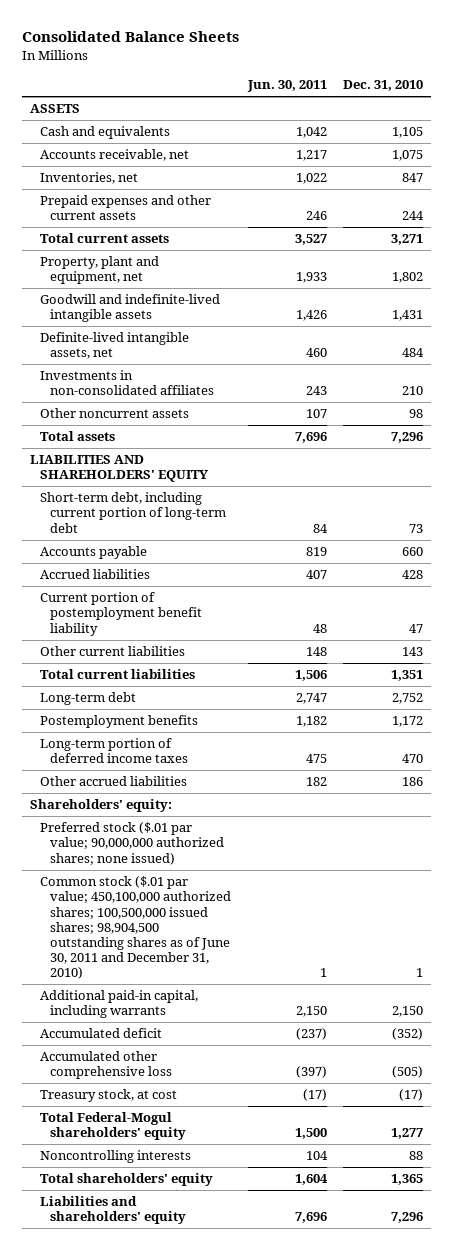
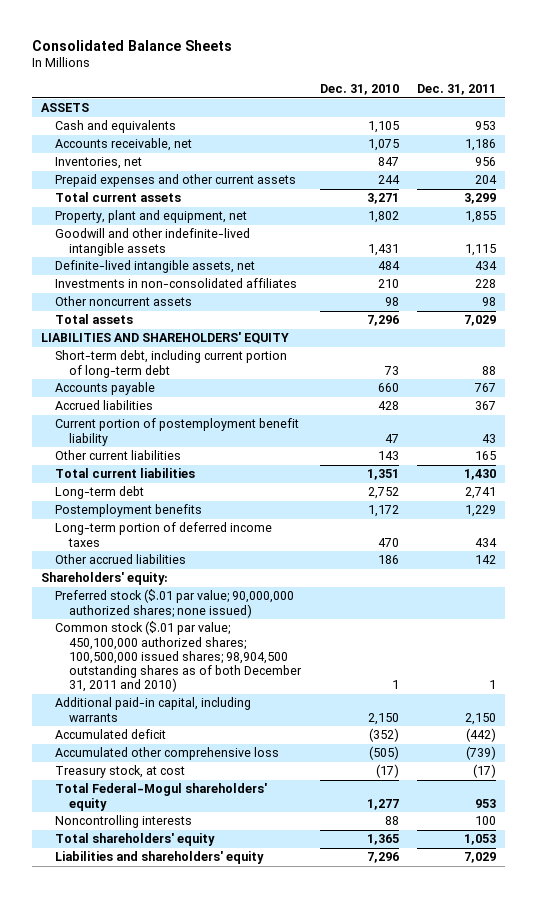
- | Jun. 30, 2011 | Dec. 31, 2010
+ | Dec. 31, 2010 | Dec. 31, 2011
- Goodwill and indefinite-lived intangible assets | 1,426 | 1,431
+ Goodwill and other indefinite-lived intangible assets | 1,431 | 1,115
- Common stock ($.01 par value; 450,100,000 authorized shares; 100,500,000 issued shares; 98,904,500 outstanding shares as of June 30, 2011 and December 31, 2010) | 1 | 1
+ Common stock ($.01 par value; 450,100,000 authorized shares; 100,500,000 issued shares; 98,904,500 outstanding shares as of both December 31, 2011 and 2010) | 1 | 1

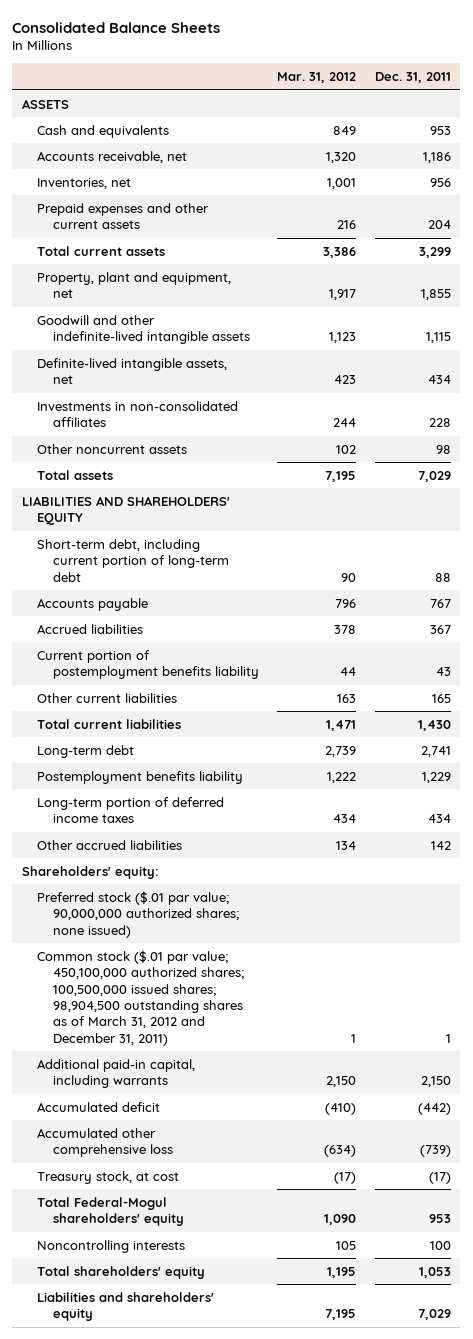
- | Dec. 31, 2010 | Dec. 31, 2011
+ | Mar. 31, 2012 | Dec. 31, 2011
- Current portion of postemployment benefit liability | 47 | 43
+ Current portion of postemployment benefits liability | 44 | 43
- Postemployment benefits | 1,172 | 1,229
+ Postemployment benefits liability | 1,222 | 1,229
- Common stock ($.01 par value; 450,100,000 authorized shares; 100,500,000 issued shares; 98,904,500 outstanding shares as of both December 31, 2011 and 2010) | 1 | 1
+ Common stock ($.01 par value; 450,100,000 authorized shares; 100,500,000 issued shares; 98,904,500 outstanding shares as of March 31, 2012 and December 31, 2011) | 1 | 1

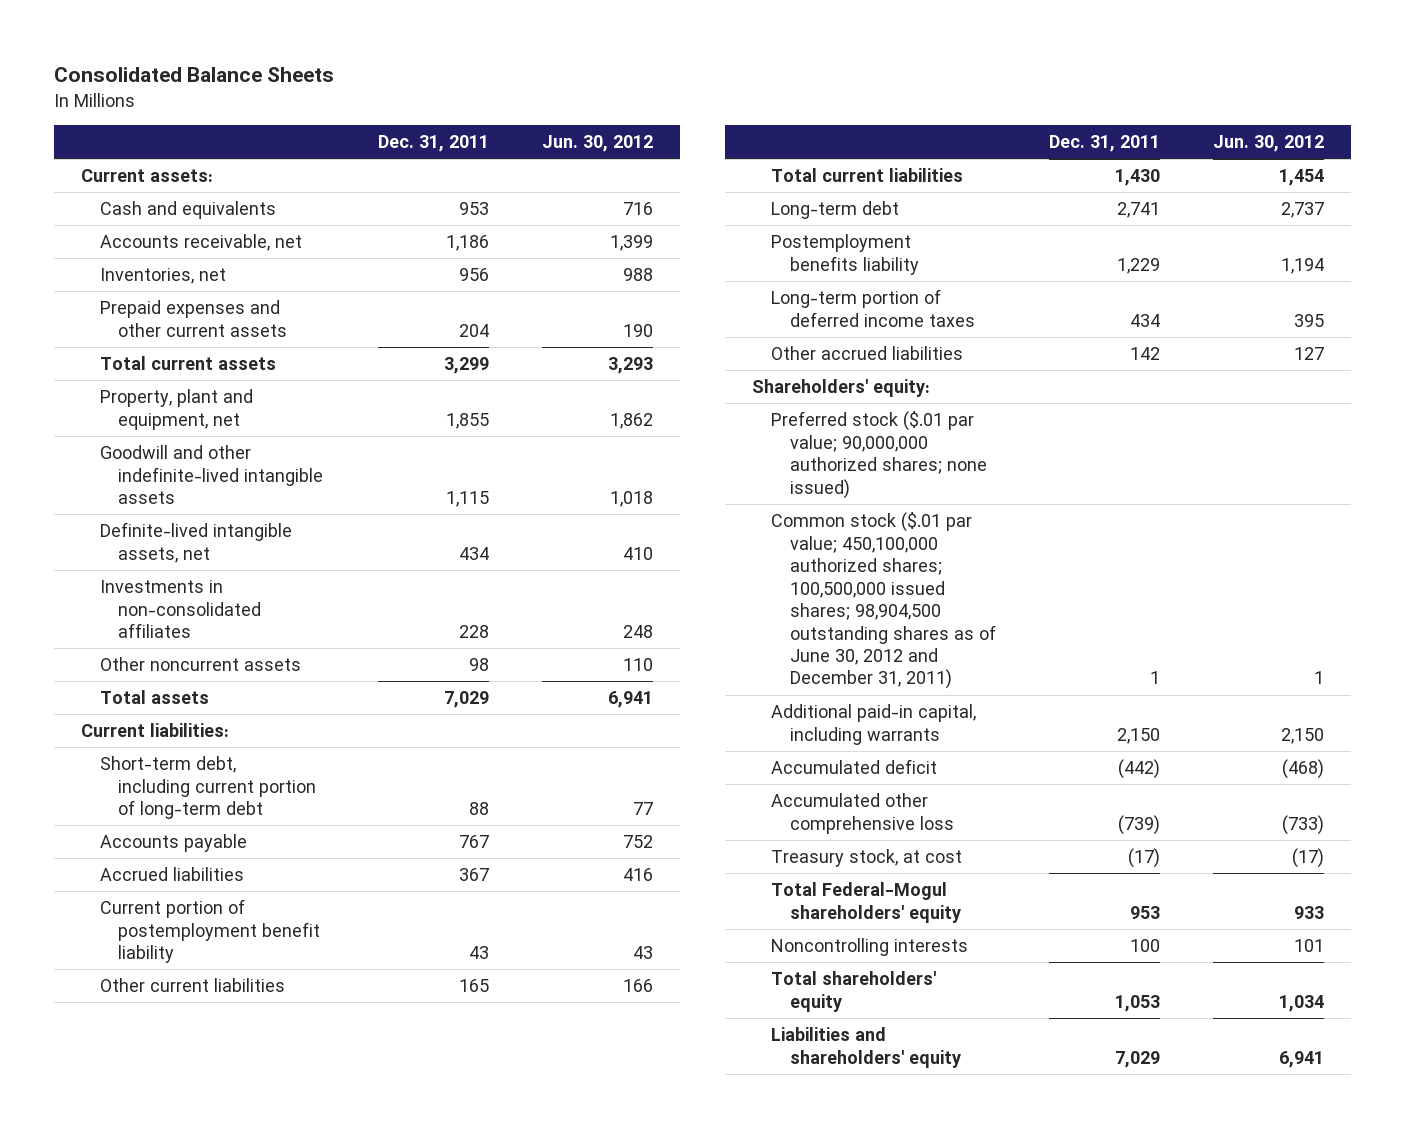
- | Mar. 31, 2012 | Dec. 31, 2011
+ | Dec. 31, 2011 | Jun. 30, 2012
- ASSETS
+ Current assets:
- LIABILITIES AND SHAREHOLDERS' EQUITY
+ Current liabilities:
- Current portion of postemployment benefits liability | 44 | 43
+ Current portion of postemployment benefit liability | 43 | 43
- Common stock ($.01 par value; 450,100,000 authorized shares; 100,500,000 issued shares; 98,904,500 outstanding shares as of March 31, 2012 and December 31, 2011) | 1 | 1
+ Common stock ($.01 par value; 450,100,000 authorized shares; 100,500,000 issued shares; 98,904,500 outstanding shares as of June 30, 2012 and December 31, 2011) | 1 | 1

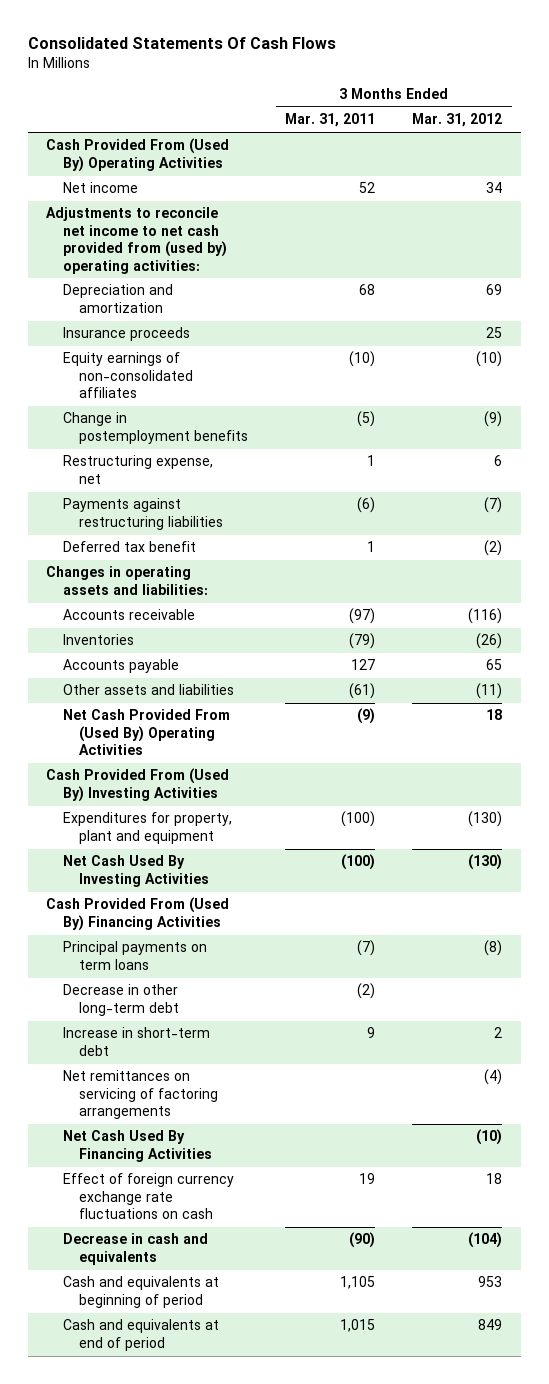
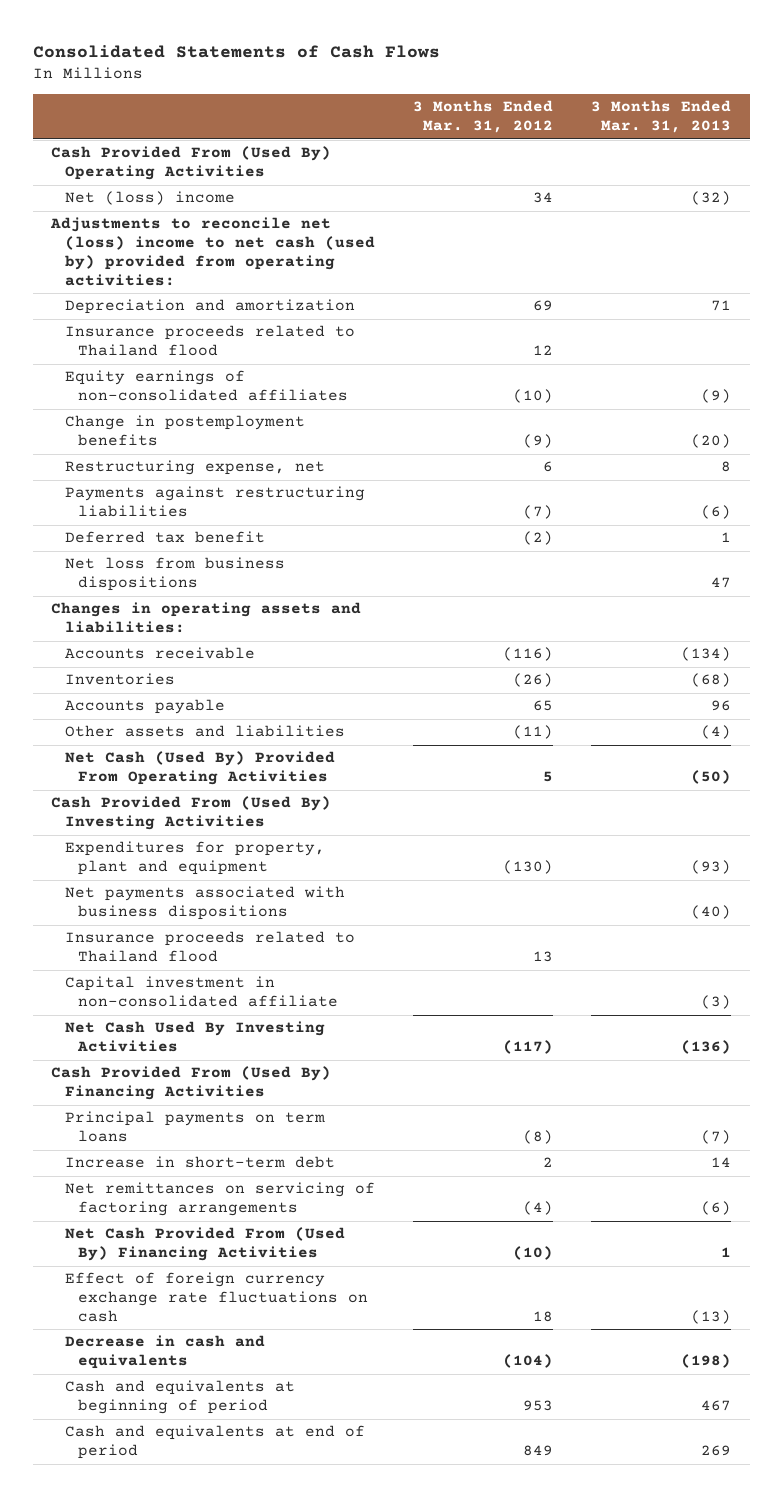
- Consolidated Statements Of Cash Flows
+ Consolidated Statements of Cash Flows
- | 3 Months Ended Mar. 31, 2011 | 3 Months Ended Mar. 31, 2012
+ | 3 Months Ended Mar. 31, 2012 | 3 Months Ended Mar. 31, 2013
- Net income | 52 | 34
- Adjustments to reconcile net income to net cash provided from (used by) operating activities:
+ Net (loss) income | 34 | (32)
+ Adjustments to reconcile net (loss) income to net cash (used by) provided from operating activities:
- Insurance proceeds | | 25
+ Insurance proceeds related to Thailand flood | 12 |
+ Net loss from business dispositions | | 47
- Net Cash Provided From (Used By) Operating Activities | (9) | 18
+ Net Cash (Used By) Provided From Operating Activities | 5 | (50)
- Net Cash Used By Investing Activities | (100) | (130)
+ Net payments associated with business dispositions | | (40)
+ Insurance proceeds related to Thailand flood | 13 |
+ Capital investment in non-consolidated affiliate | | (3)
+ Net Cash Used By Investing Activities | (117) | (136)
- Decrease in other long-term debt | (2) |
- Net Cash Used By Financing Activities | | (10)
+ Net Cash Provided From (Used By) Financing Activities | (10) | 1

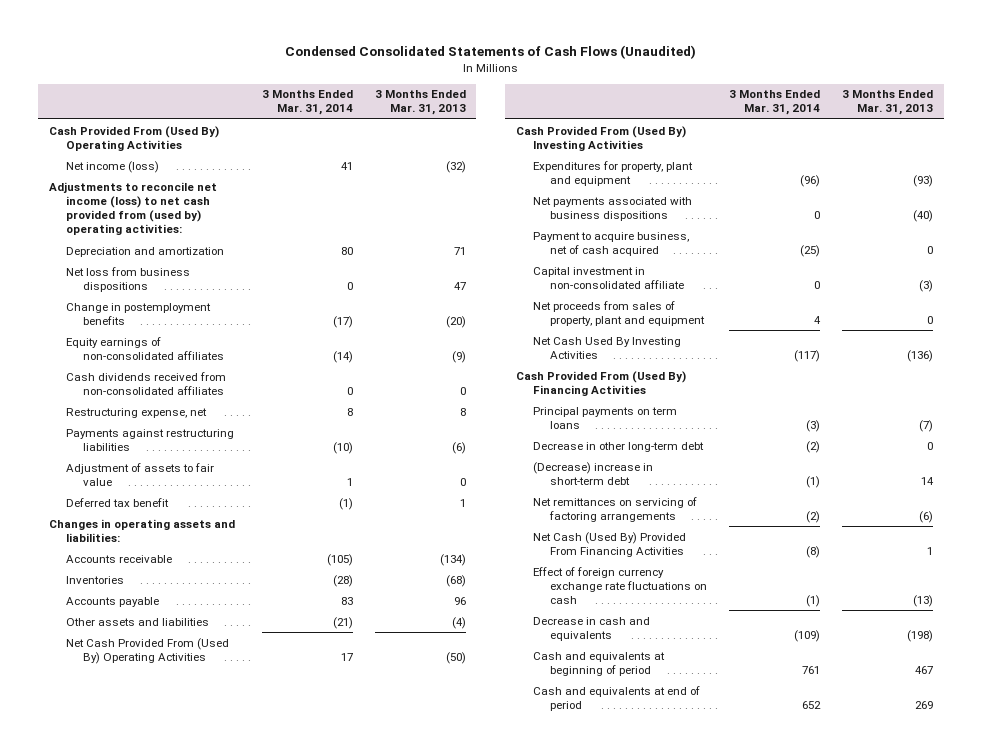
- Consolidated Statements of Cash Flows
+ Condensed Consolidated Statements of Cash Flows (Unaudited)
- | 3 Months Ended Mar. 31, 2012 | 3 Months Ended Mar. 31, 2013
+ | 3 Months Ended Mar. 31, 2014 | 3 Months Ended Mar. 31, 2013
- Net (loss) income | 34 | (32)
- Adjustments to reconcile net (loss) income to net cash (used by) provided from operating activities:
+ Net income (loss) | 41 | (32)
+ Adjustments to reconcile net income (loss) to net cash provided from (used by) operating activities:
- Insurance proceeds related to Thailand flood | 12 |
moved up: Net loss from business dispositions | 0 | 47
moved down: Equity earnings of non-consolidated affiliates | (14) | (9)
+ Cash dividends received from non-consolidated affiliates | 0 | 0
+ Adjustment of assets to fair value | 1 | 0
- Net Cash (Used By) Provided From Operating Activities | 5 | (50)
+ Net Cash Provided From (Used By) Operating Activities | 17 | (50)
- Insurance proceeds related to Thailand flood | 13 |
+ Payment to acquire business, net of cash acquired | (25) | 0
+ Net proceeds from sales of property, plant and equipment | 4 | 0
- Increase in short-term debt | 2 | 14
+ Decrease in other long-term debt | (2) | 0
+ (Decrease) increase in short-term debt | (1) | 14
- Net Cash Provided From (Used By) Financing Activities | (10) | 1
+ Net Cash (Used By) Provided From Financing Activities | (8) | 1

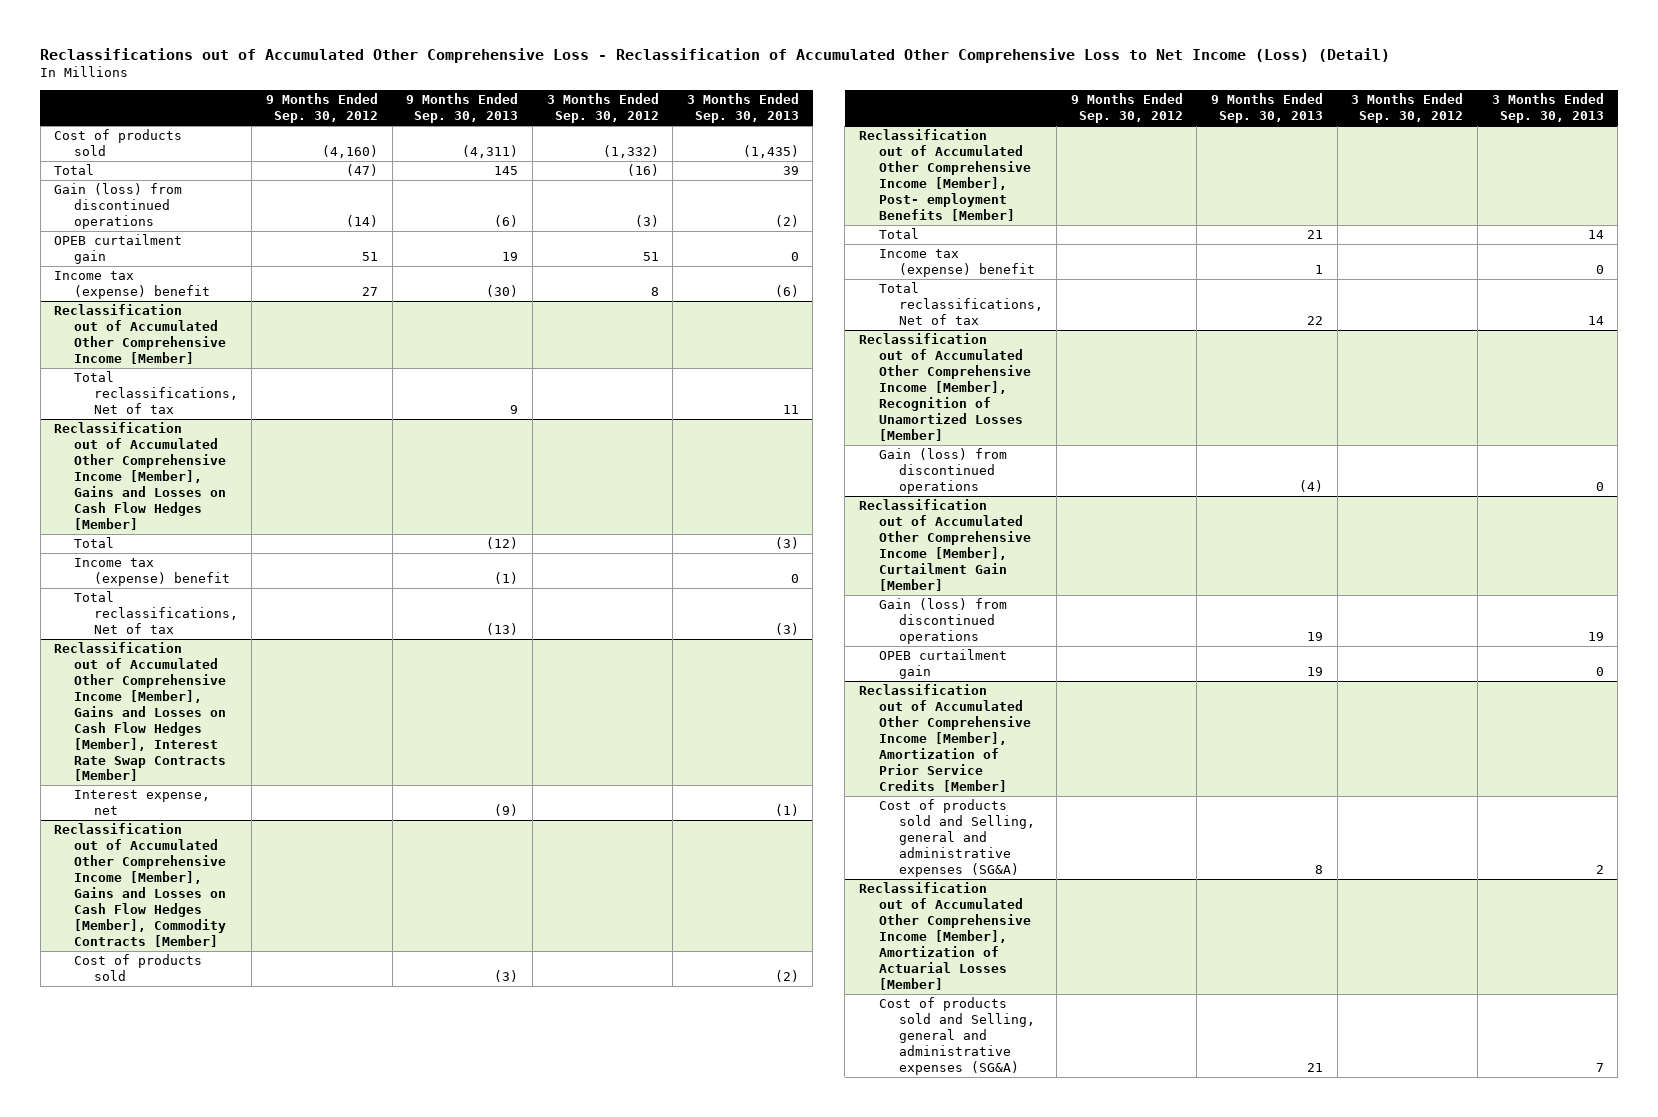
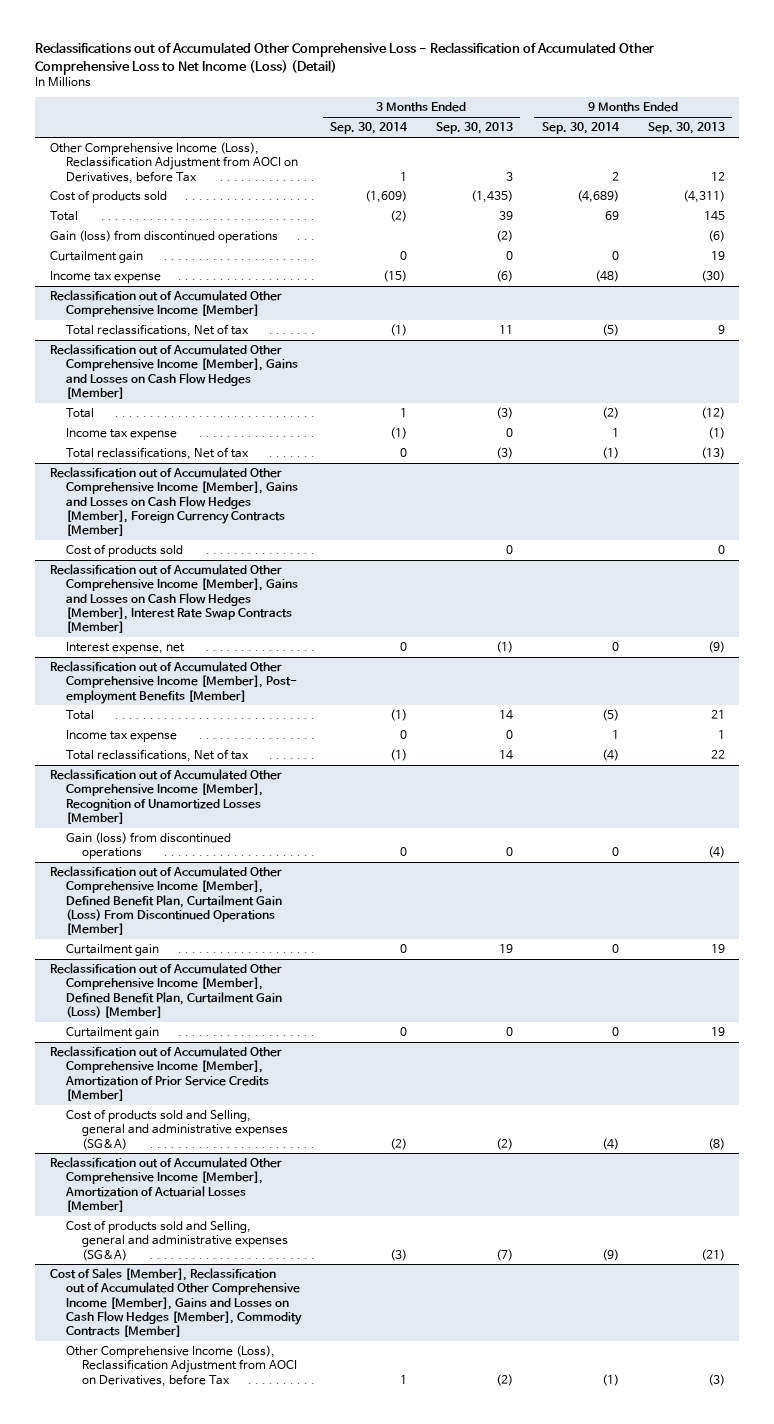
- | 9 Months Ended Sep. 30, 2012 | 9 Months Ended Sep. 30, 2013 | 3 Months Ended Sep. 30, 2012 | 3 Months Ended Sep. 30, 2013
+ | 3 Months Ended Sep. 30, 2014 | 3 Months Ended Sep. 30, 2013 | 9 Months Ended Sep. 30, 2014 | 9 Months Ended Sep. 30, 2013
+ Other Comprehensive Income (Loss), Reclassification Adjustment from AOCI on Derivatives, before Tax | 1 | 3 | 2 | 12
- OPEB curtailment gain | 51 | 19 | 51 | 0
- Income tax (expense) benefit | 27 | (30) | 8 | (6)
+ Curtailment gain | 0 | 0 | 0 | 19
+ Income tax expense | (15) | (6) | (48) | (30)
@ Reclassification out of Accumulated Other Comprehensive Income [Member], Gains and Losses on Cash Flow Hedges [Member]
- Income tax (expense) benefit | | (1) | | 0
+ Income tax expense | (1) | 0 | 1 | (1)
+ Reclassification out of Accumulated Other Comprehensive Income [Member], Gains and Losses on Cash Flow Hedges [Member], Foreign Currency Contracts [Member]
+ Cost of products sold | | 0 | | 0
- Reclassification out of Accumulated Other Comprehensive Income [Member], Gains and Losses on Cash Flow Hedges [Member], Commodity Contracts [Member]
- Cost of products sold | | (3) | | (2)
@ Reclassification out of Accumulated Other Comprehensive Income [Member], Post- employment Benefits [Member]
- Income tax (expense) benefit | | 1 | | 0
+ Income tax expense | 0 | 0 | 1 | 1
- Reclassification out of Accumulated Other Comprehensive Income [Member], Curtailment Gain [Member]
- Gain (loss) from discontinued operations | | 19 | | 19
- OPEB curtailment gain | | 19 | | 0
+ Reclassification out of Accumulated Other Comprehensive Income [Member], Defined Benefit Plan, Curtailment Gain (Loss) From Discontinued Operations [Member]
+ Curtailment gain | 0 | 19 | 0 | 19
+ Reclassification out of Accumulated Other Comprehensive Income [Member], Defined Benefit Plan, Curtailment Gain (Loss) [Member]
+ Curtailment gain | 0 | 0 | 0 | 19
@ Reclassification out of Accumulated Other Comprehensive Income [Member], Amortization of Prior Service Credits [Member]
- Cost of products sold and Selling, general and administrative expenses (SG&A) | | 8 | | 2
+ Cost of products sold and Selling, general and administrative expenses (SG&A) | (2) | (2) | (4) | (8)
@ Reclassification out of Accumulated Other Comprehensive Income [Member], Amortization of Actuarial Losses [Member]
- Cost of products sold and Selling, general and administrative expenses (SG&A) | | 21 | | 7
+ Cost of products sold and Selling, general and administrative expenses (SG&A) | (3) | (7) | (9) | (21)
+ Cost of Sales [Member], Reclassification out of Accumulated Other Comprehensive Income [Member], Gains and Losses on Cash Flow Hedges [Member], Commodity Contracts [Member]
+ Other Comprehensive Income (Loss), Reclassification Adjustment from AOCI on Derivatives, before Tax | 1 | (2) | (1) | (3)

